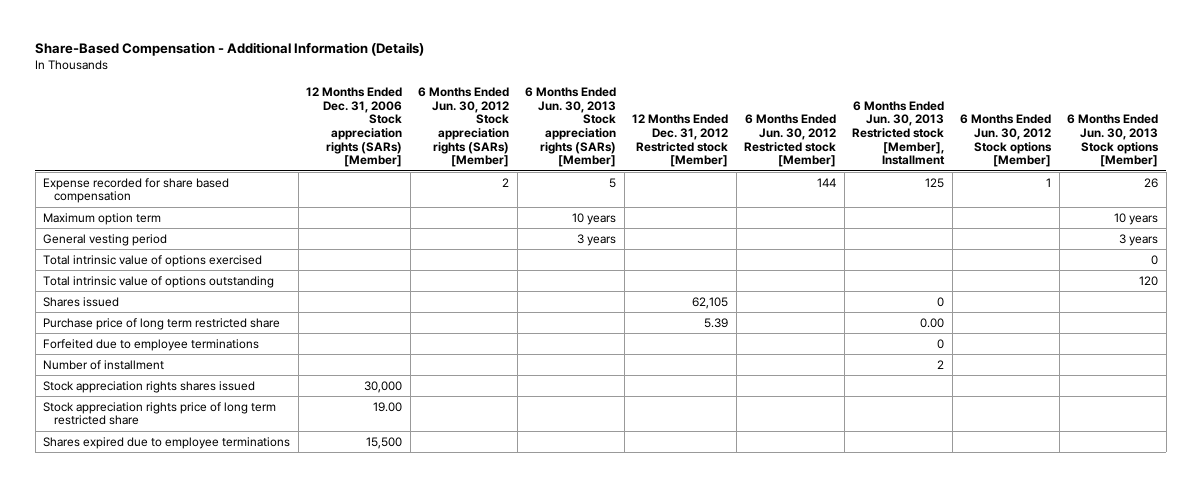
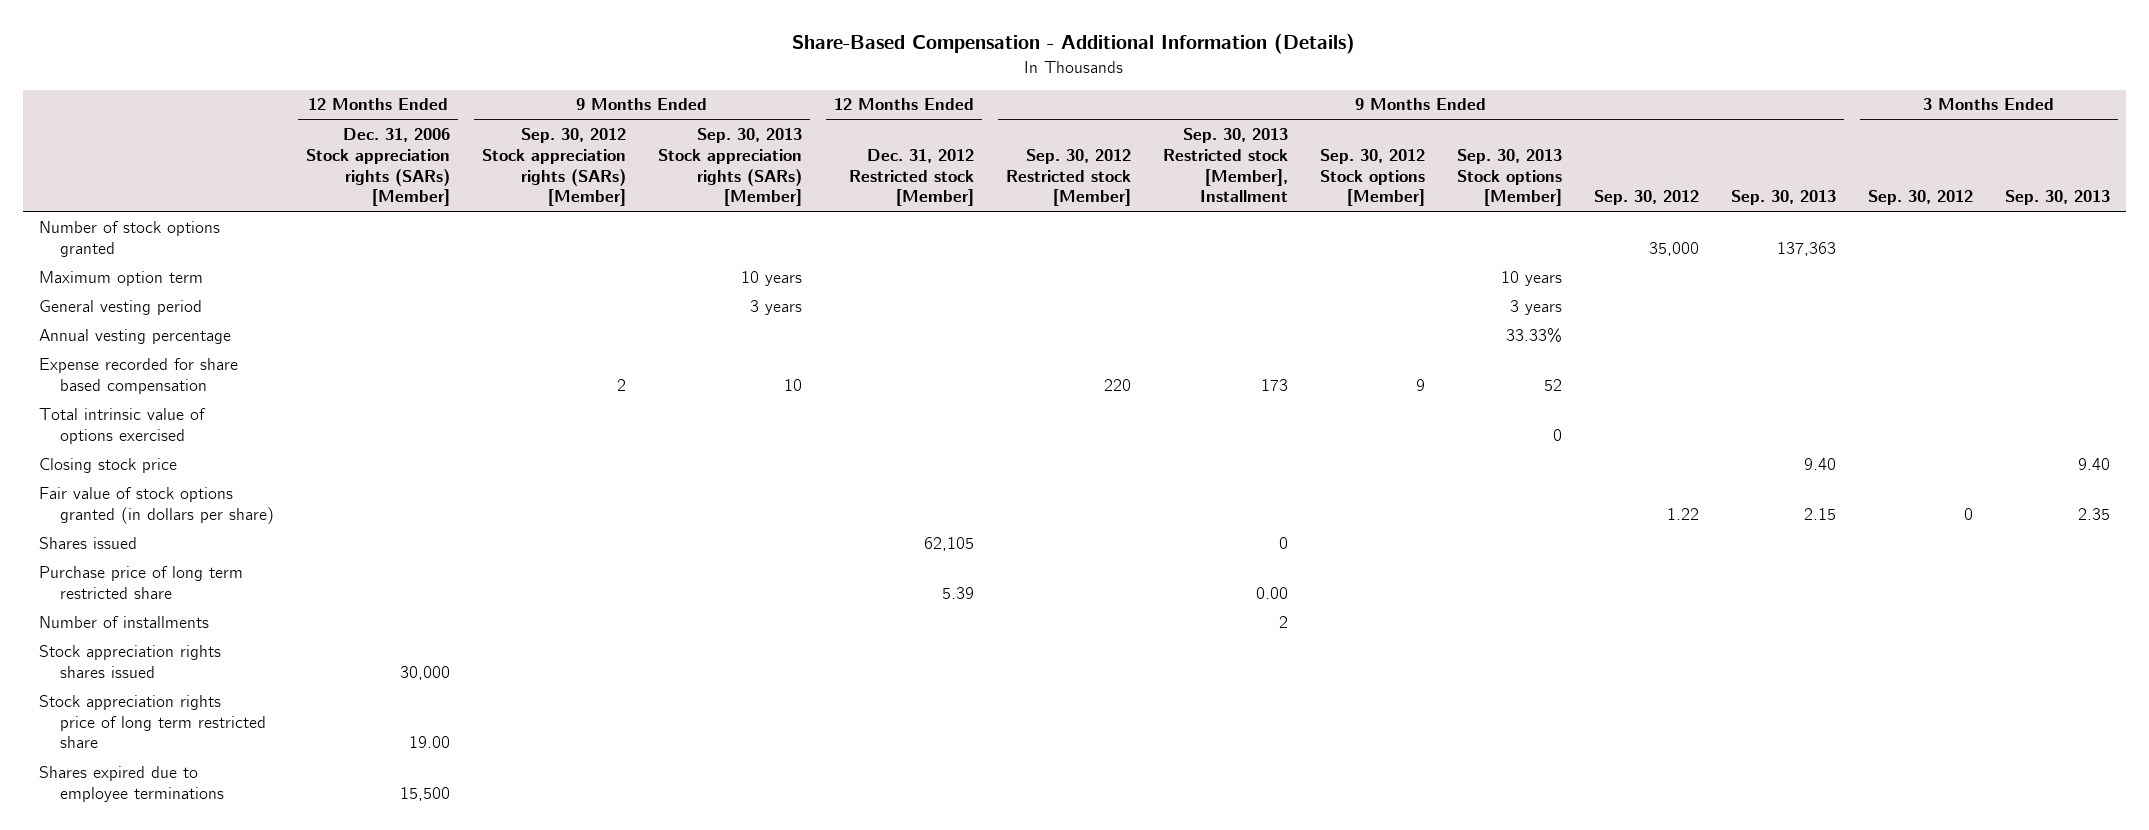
- | 12 Months Ended Dec. 31, 2006 Stock appreciation rights (SARs) [Member] | 6 Months Ended Jun. 30, 2012 Stock appreciation rights (SARs) [Member] | 6 Months Ended Jun. 30, 2013 Stock appreciation rights (SARs) [Member] | 12 Months Ended Dec. 31, 2012 Restricted stock [Member] | 6 Months Ended Jun. 30, 2012 Restricted stock [Member] | 6 Months Ended Jun. 30, 2013 Restricted stock [Member], Installment | 6 Months Ended Jun. 30, 2012 Stock options [Member] | 6 Months Ended Jun. 30, 2013 Stock options [Member]
+ | 12 Months Ended Dec. 31, 2006 Stock appreciation rights (SARs) [Member] | 9 Months Ended Sep. 30, 2012 Stock appreciation rights (SARs) [Member] | 9 Months Ended Sep. 30, 2013 Stock appreciation rights (SARs) [Member] | 12 Months Ended Dec. 31, 2012 Restricted stock [Member] | 9 Months Ended Sep. 30, 2012 Restricted stock [Member] | 9 Months Ended Sep. 30, 2013 Restricted stock [Member], Installment | 9 Months Ended Sep. 30, 2012 Stock options [Member] | 9 Months Ended Sep. 30, 2013 Stock options [Member] | 9 Months Ended Sep. 30, 2012 | 9 Months Ended Sep. 30, 2013 | 3 Months Ended Sep. 30, 2012 | 3 Months Ended Sep. 30, 2013
+ Number of stock options granted | | | | | | | | | 35,000 | 137,363 | |
+ Annual vesting percentage | | | | | | | | 33.33% | | | |
moved down: Expense recorded for share based compensation | | 2 | 10 | | 220 | 173 | 9 | 52 | | | |
- Total intrinsic value of options outstanding | | | | | | | | 120
+ Closing stock price | | | | | | | | | | 9.40 | | 9.40
+ Fair value of stock options granted (in dollars per share) | | | | | | | | | 1.22 | 2.15 | 0 | 2.35
- Forfeited due to employee terminations | | | | | | 0 | |
- Number of installment | | | | | | 2 | |
+ Number of installments | | | | | | 2 | | | | | |

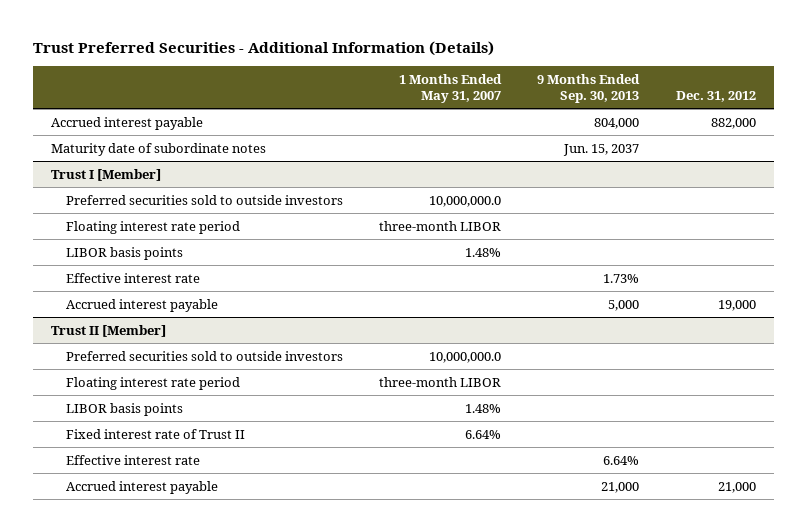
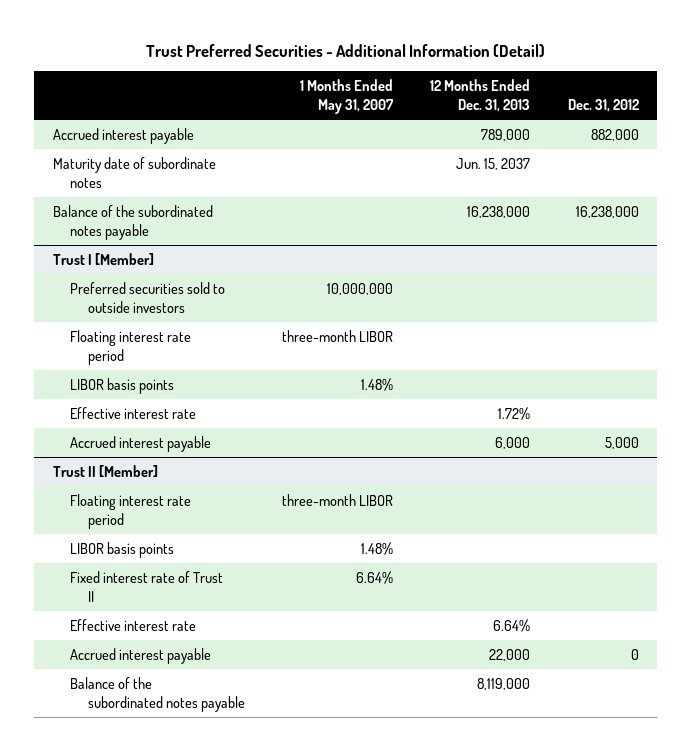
- Trust Preferred Securities - Additional Information (Details)
+ Trust Preferred Securities - Additional Information (Detail)
- | 1 Months Ended May 31, 2007 | 9 Months Ended Sep. 30, 2013 | Dec. 31, 2012
+ | 1 Months Ended May 31, 2007 | 12 Months Ended Dec. 31, 2013 | Dec. 31, 2012
+ Balance of the subordinated notes payable | | 16,238,000 | 16,238,000
@ Trust I [Member]
- Preferred securities sold to outside investors | 10,000,000.0 | |
+ Preferred securities sold to outside investors | 10,000,000 | |
- Accrued interest payable | | 5,000 | 19,000
+ Accrued interest payable | | 6,000 | 5,000
@ Trust II [Member]
- Preferred securities sold to outside investors | 10,000,000.0 | |
- Accrued interest payable | | 21,000 | 21,000
+ Accrued interest payable | | 22,000 | 0
+ Balance of the subordinated notes payable | | 8,119,000 |

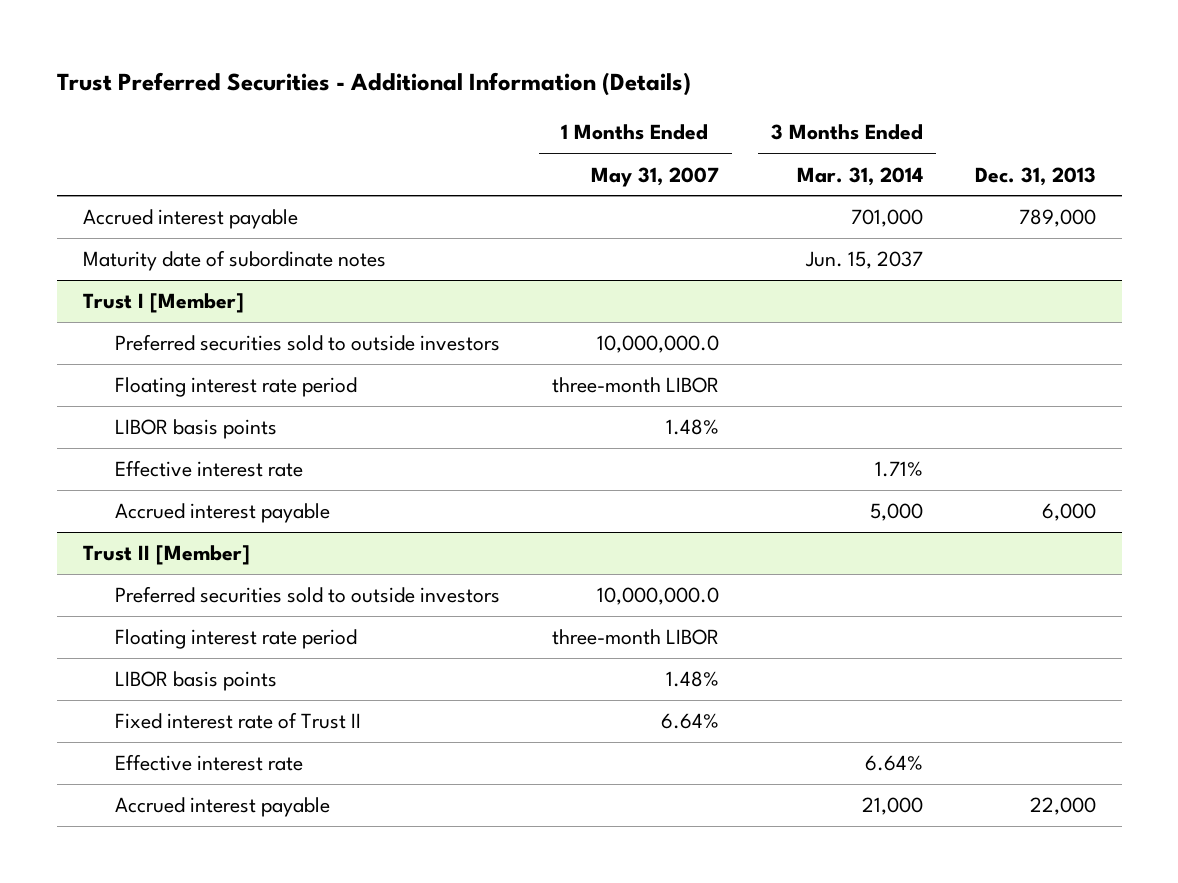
- Trust Preferred Securities - Additional Information (Detail)
+ Trust Preferred Securities - Additional Information (Details)
- | 1 Months Ended May 31, 2007 | 12 Months Ended Dec. 31, 2013 | Dec. 31, 2012
+ | 1 Months Ended May 31, 2007 | 3 Months Ended Mar. 31, 2014 | Dec. 31, 2013
- Balance of the subordinated notes payable | | 16,238,000 | 16,238,000
@ Trust I [Member]
- Preferred securities sold to outside investors | 10,000,000 | |
+ Preferred securities sold to outside investors | 10,000,000.0 | |
@ Trust II [Member]
+ Preferred securities sold to outside investors | 10,000,000.0 | |
- Balance of the subordinated notes payable | | 8,119,000 |

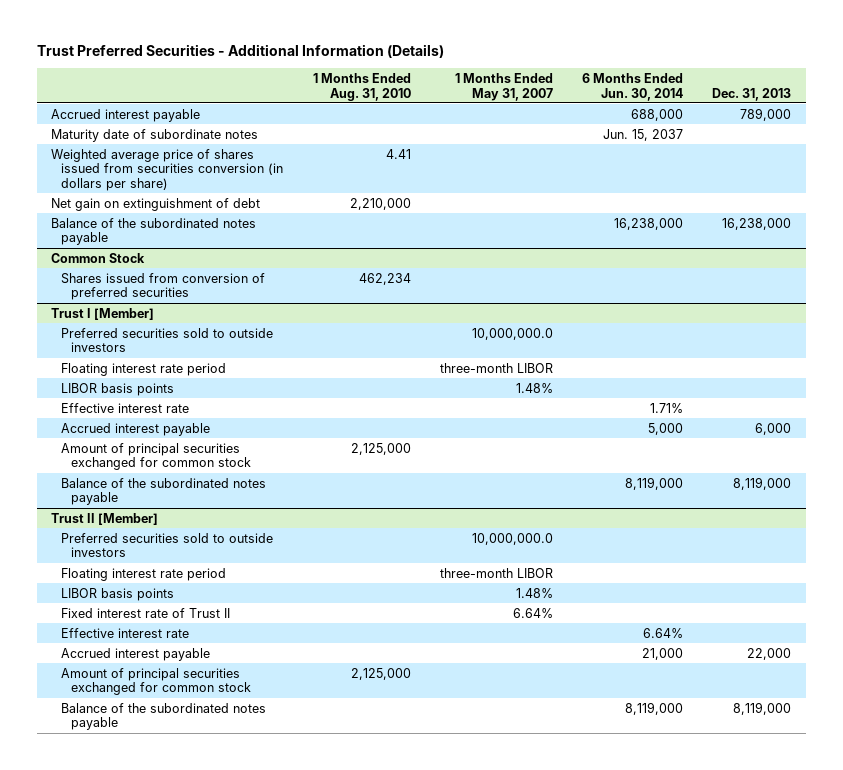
- | 1 Months Ended May 31, 2007 | 3 Months Ended Mar. 31, 2014 | Dec. 31, 2013
+ | 1 Months Ended Aug. 31, 2010 | 1 Months Ended May 31, 2007 | 6 Months Ended Jun. 30, 2014 | Dec. 31, 2013
+ Weighted average price of shares issued from securities conversion (in dollars per share) | 4.41 | | |
+ Net gain on extinguishment of debt | 2,210,000 | | |
+ Balance of the subordinated notes payable | | | 16,238,000 | 16,238,000
+ Common Stock
+ Shares issued from conversion of preferred securities | 462,234 | | |
@ Trust I [Member]
+ Amount of principal securities exchanged for common stock | 2,125,000 | | |
+ Balance of the subordinated notes payable | | | 8,119,000 | 8,119,000
@ Trust II [Member]
+ Amount of principal securities exchanged for common stock | 2,125,000 | | |
+ Balance of the subordinated notes payable | | | 8,119,000 | 8,119,000

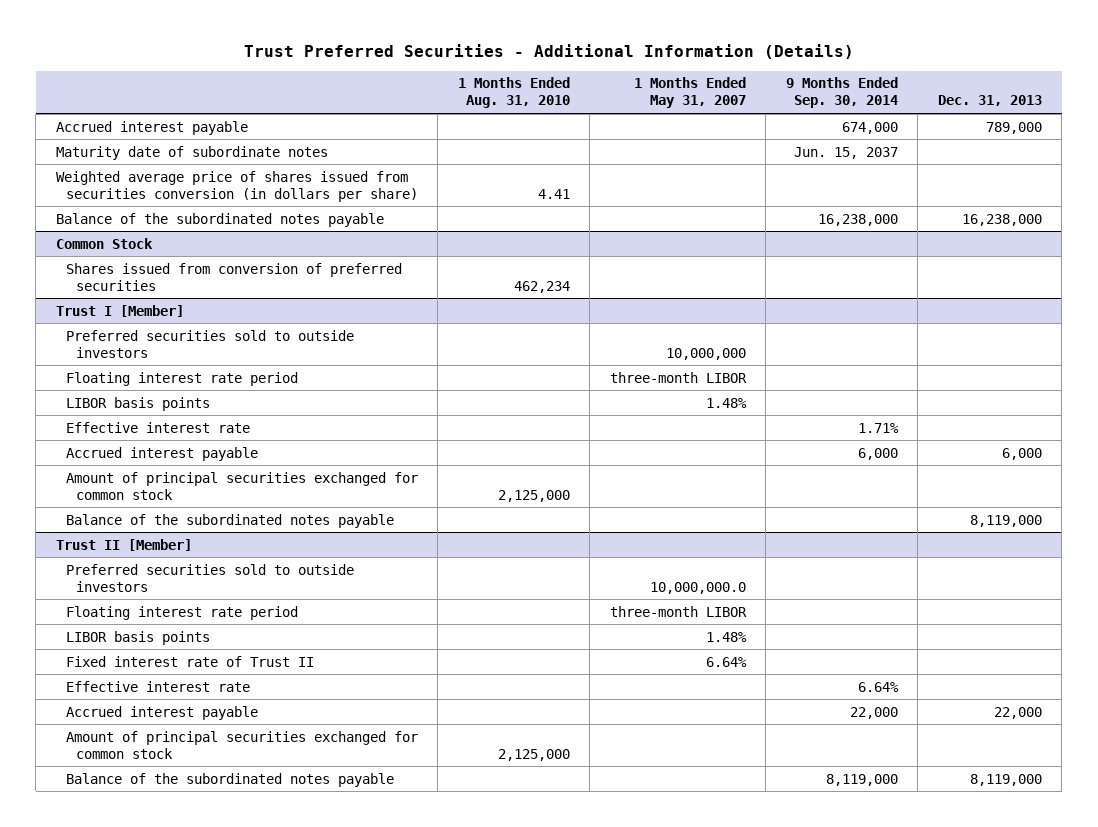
- | 1 Months Ended Aug. 31, 2010 | 1 Months Ended May 31, 2007 | 6 Months Ended Jun. 30, 2014 | Dec. 31, 2013
+ | 1 Months Ended Aug. 31, 2010 | 1 Months Ended May 31, 2007 | 9 Months Ended Sep. 30, 2014 | Dec. 31, 2013
- Net gain on extinguishment of debt | 2,210,000 | | |
@ Trust I [Member]
- Preferred securities sold to outside investors | | 10,000,000.0 | |
+ Preferred securities sold to outside investors | | 10,000,000 | |

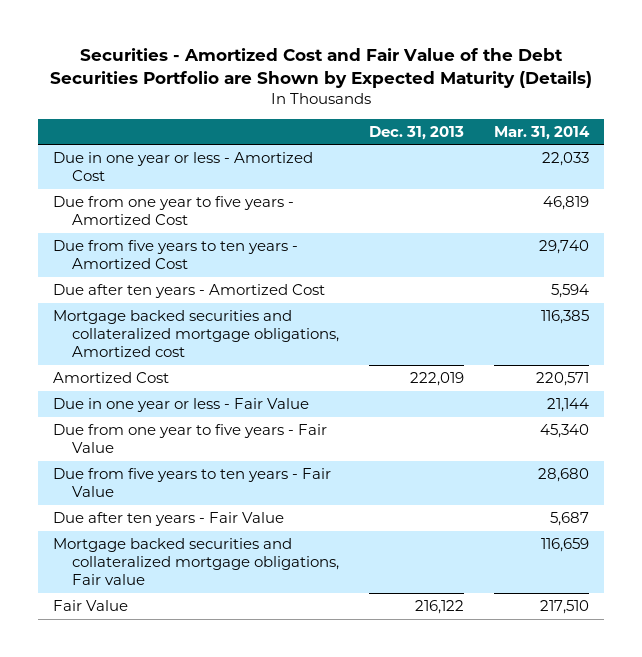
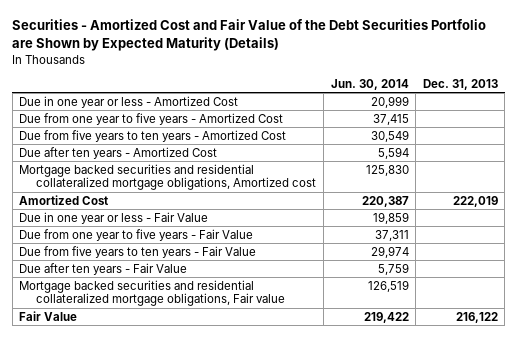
- | Dec. 31, 2013 | Mar. 31, 2014
+ | Jun. 30, 2014 | Dec. 31, 2013
- Mortgage backed securities and collateralized mortgage obligations, Amortized cost | | 116,385
+ Mortgage backed securities and residential collateralized mortgage obligations, Amortized cost | 125,830 |
- Mortgage backed securities and collateralized mortgage obligations, Fair value | | 116,659
+ Mortgage backed securities and residential collateralized mortgage obligations, Fair value | 126,519 |

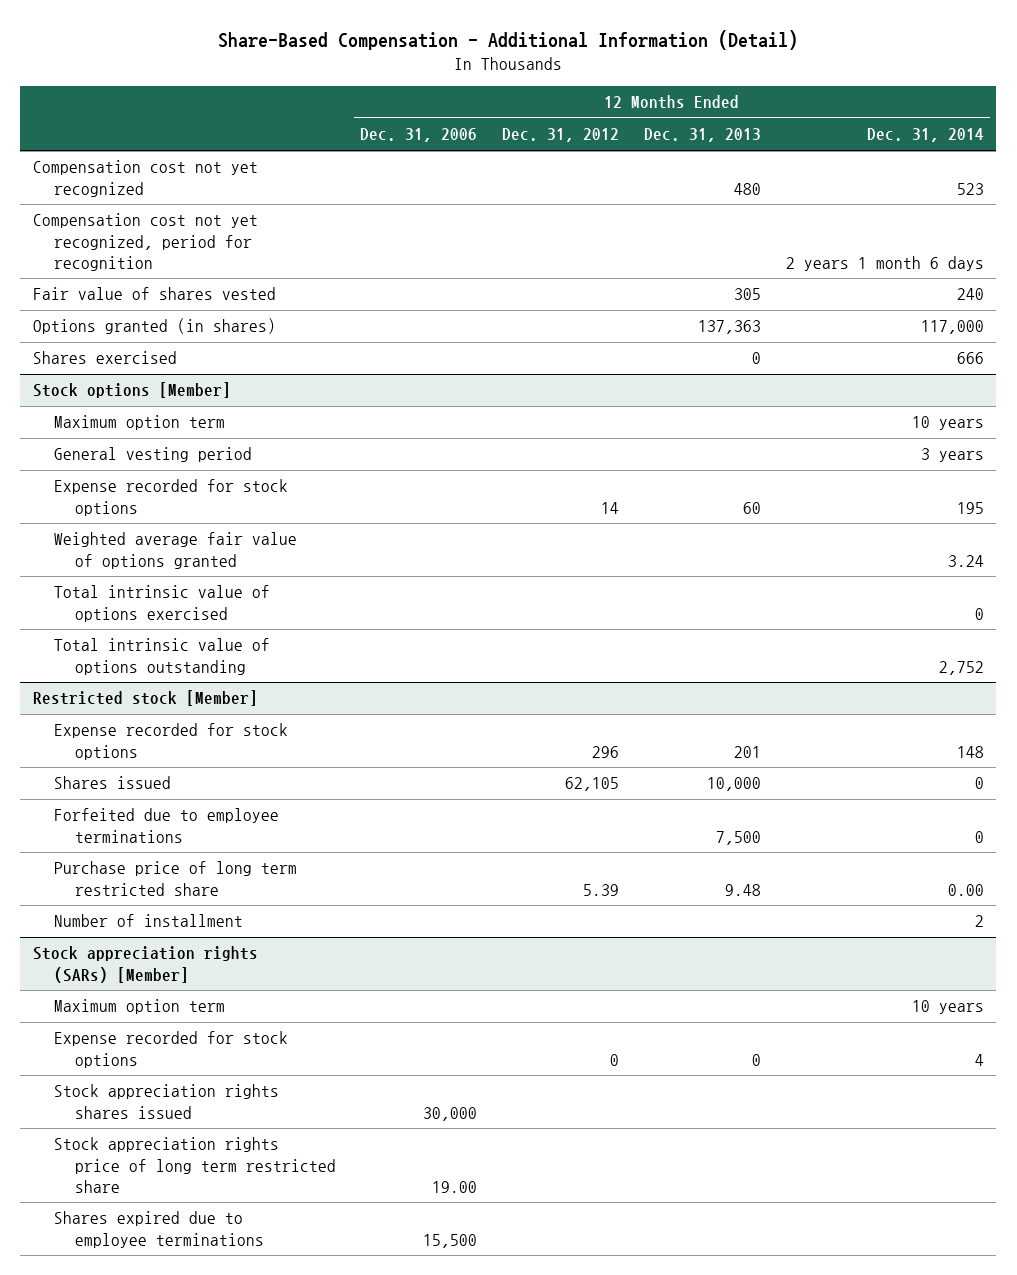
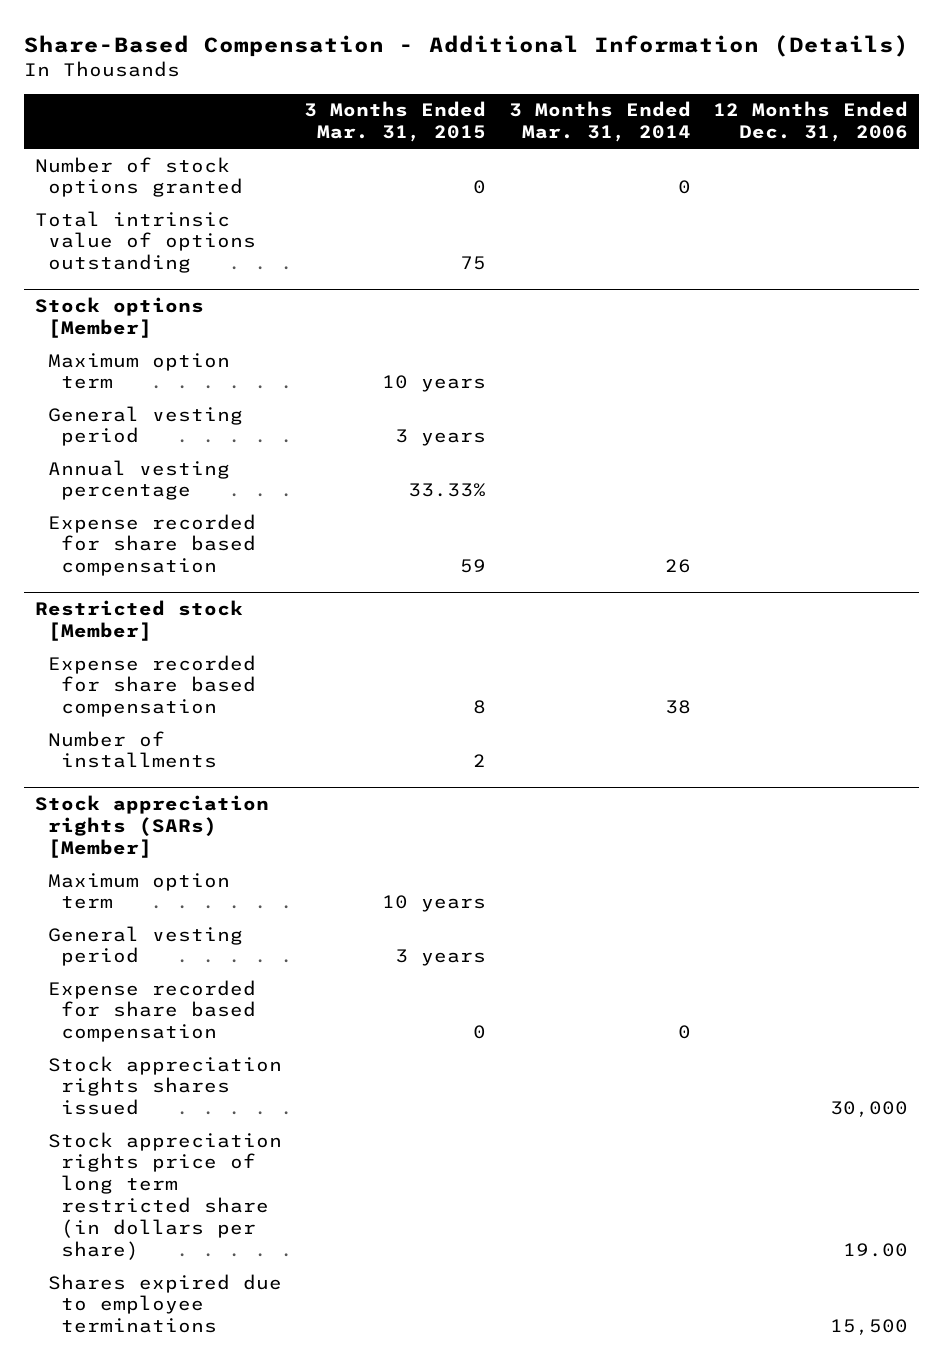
- Share-Based Compensation - Additional Information (Detail)
+ Share-Based Compensation - Additional Information (Details)
- | 12 Months Ended Dec. 31, 2006 | 12 Months Ended Dec. 31, 2012 | 12 Months Ended Dec. 31, 2013 | 12 Months Ended Dec. 31, 2014
+ | 3 Months Ended Mar. 31, 2015 | 3 Months Ended Mar. 31, 2014 | 12 Months Ended Dec. 31, 2006
- Compensation cost not yet recognized | | | 480 | 523
- Compensation cost not yet recognized, period for recognition | | | | 2 years 1 month 6 days
- Fair value of shares vested | | | 305 | 240
- Options granted (in shares) | | | 137,363 | 117,000
- Shares exercised | | | 0 | 666
+ Number of stock options granted | 0 | 0 |
+ Total intrinsic value of options outstanding | 75 | |
@ Stock options [Member]
- Expense recorded for stock options | | 14 | 60 | 195
- Weighted average fair value of options granted | | | | 3.24
- Total intrinsic value of options exercised | | | | 0
- Total intrinsic value of options outstanding | | | | 2,752
+ Annual vesting percentage | 33.33% | |
+ Expense recorded for share based compensation | 59 | 26 |
@ Restricted stock [Member]
- Expense recorded for stock options | | 296 | 201 | 148
- Shares issued | | 62,105 | 10,000 | 0
- Forfeited due to employee terminations | | | 7,500 | 0
- Purchase price of long term restricted share | | 5.39 | 9.48 | 0.00
- Number of installment | | | | 2
+ Expense recorded for share based compensation | 8 | 38 |
+ Number of installments | 2 | |
@ Stock appreciation rights (SARs) [Member]
- Expense recorded for stock options | | 0 | 0 | 4
+ General vesting period | 3 years | |
+ Expense recorded for share based compensation | 0 | 0 |
- Stock appreciation rights price of long term restricted share | 19.00 | | |
+ Stock appreciation rights price of long term restricted share (in dollars per share) | | | 19.00

